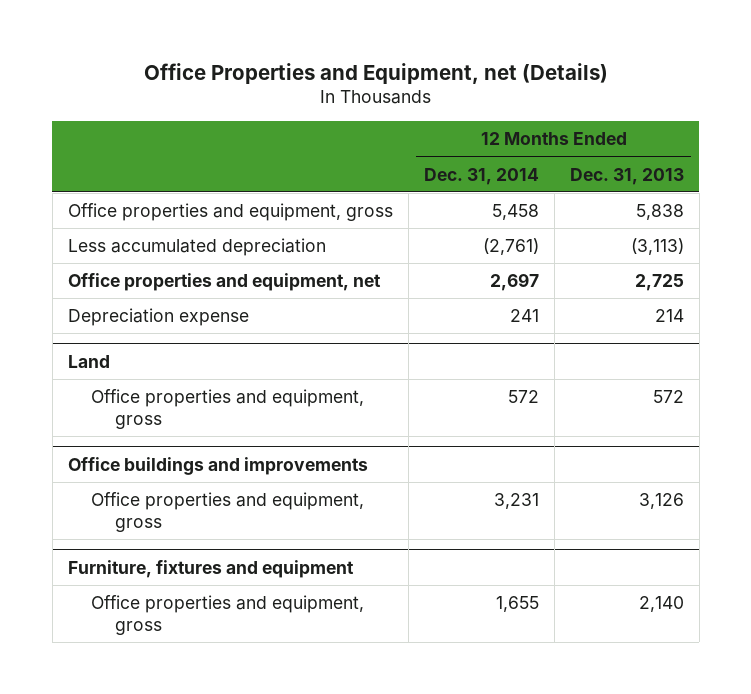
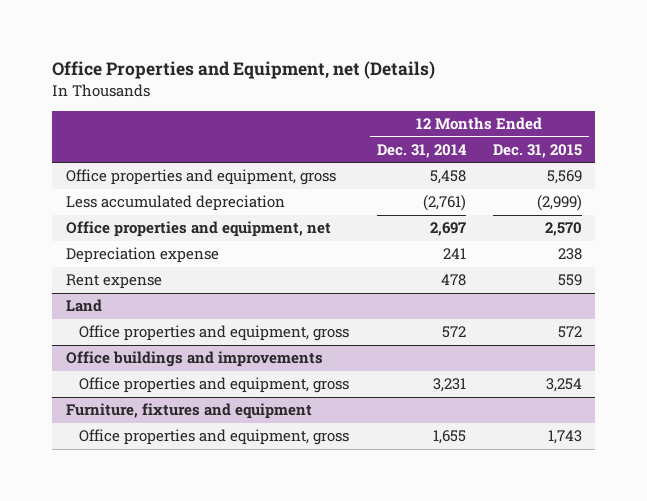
- | 12 Months Ended Dec. 31, 2014 | 12 Months Ended Dec. 31, 2013
+ | 12 Months Ended Dec. 31, 2014 | 12 Months Ended Dec. 31, 2015
+ Rent expense | 478 | 559

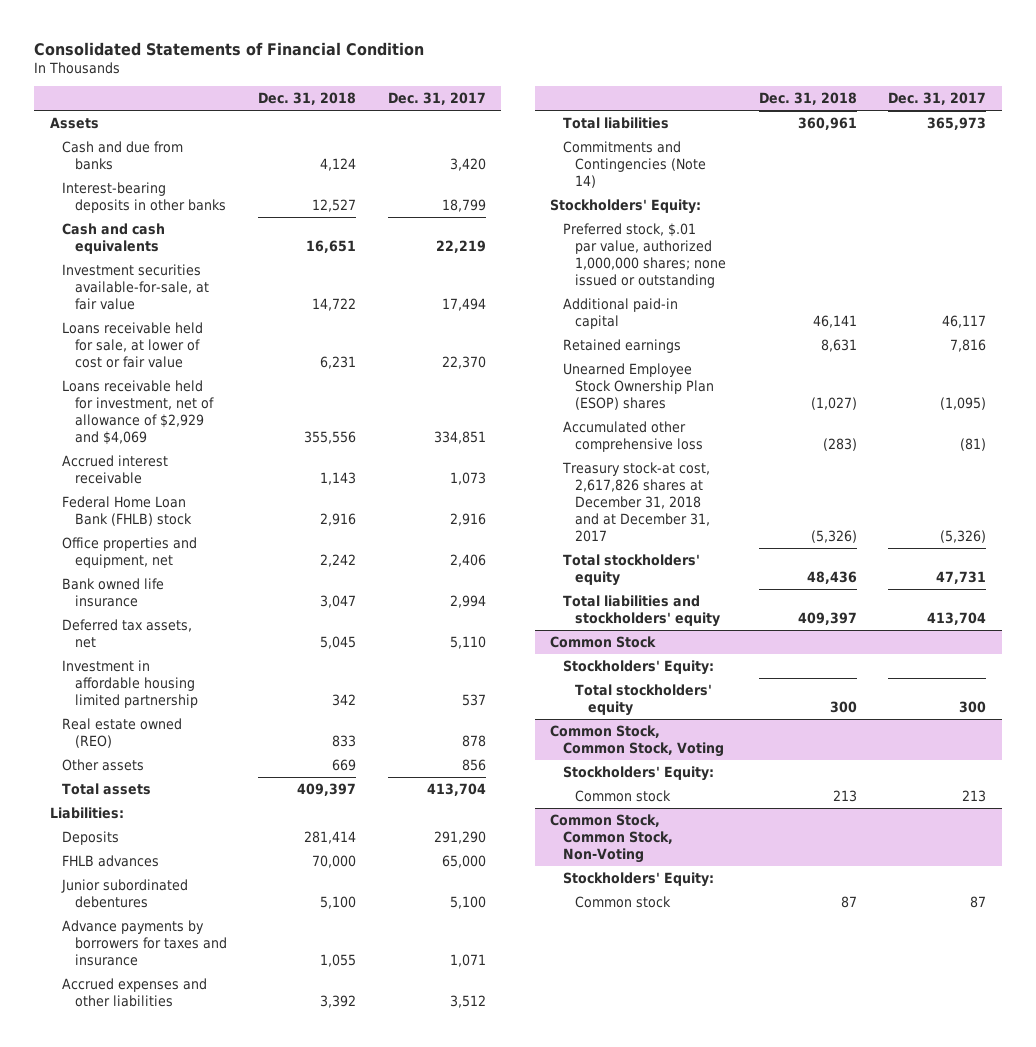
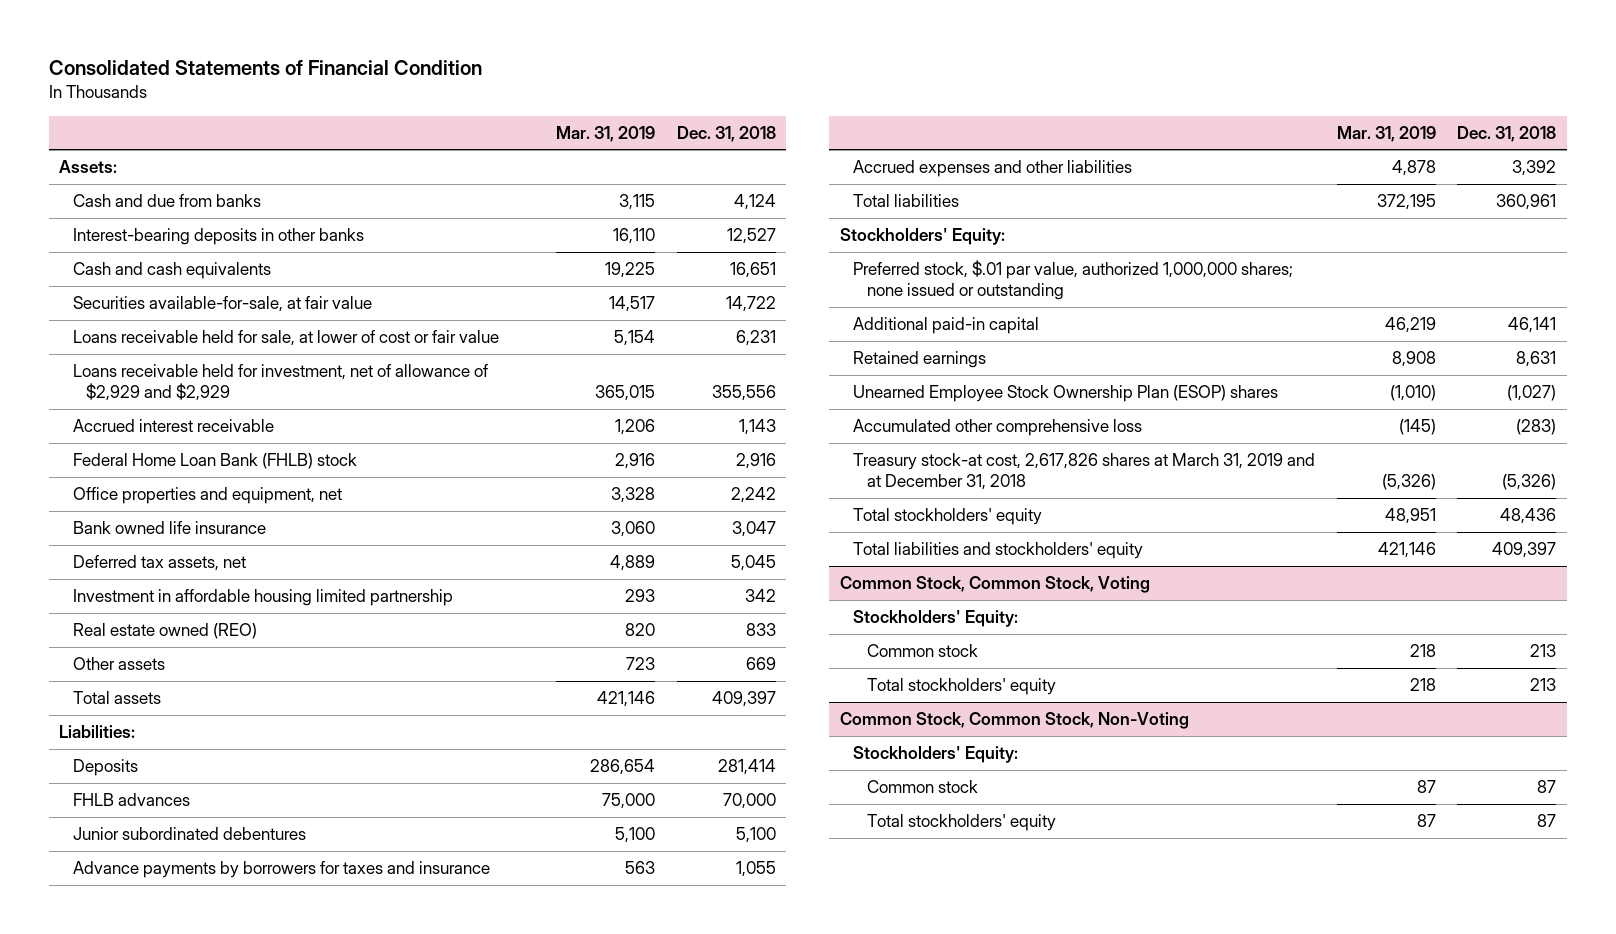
- | Dec. 31, 2018 | Dec. 31, 2017
+ | Mar. 31, 2019 | Dec. 31, 2018
- Assets
+ Assets:
- Investment securities available-for-sale, at fair value | 14,722 | 17,494
+ Securities available-for-sale, at fair value | 14,517 | 14,722
- Loans receivable held for investment, net of allowance of $2,929 and $4,069 | 355,556 | 334,851
+ Loans receivable held for investment, net of allowance of $2,929 and $2,929 | 365,015 | 355,556
- Commitments and Contingencies (Note 14)
- Treasury stock-at cost, 2,617,826 shares at December 31, 2018 and at December 31, 2017 | (5,326) | (5,326)
+ Treasury stock-at cost, 2,617,826 shares at March 31, 2019 and at December 31, 2018 | (5,326) | (5,326)
- Common Stock
- Stockholders' Equity:
- Total stockholders' equity | 300 | 300
@ Common Stock, Common Stock, Voting
+ Total stockholders' equity | 218 | 213
@ Common Stock, Common Stock, Non-Voting
+ Total stockholders' equity | 87 | 87

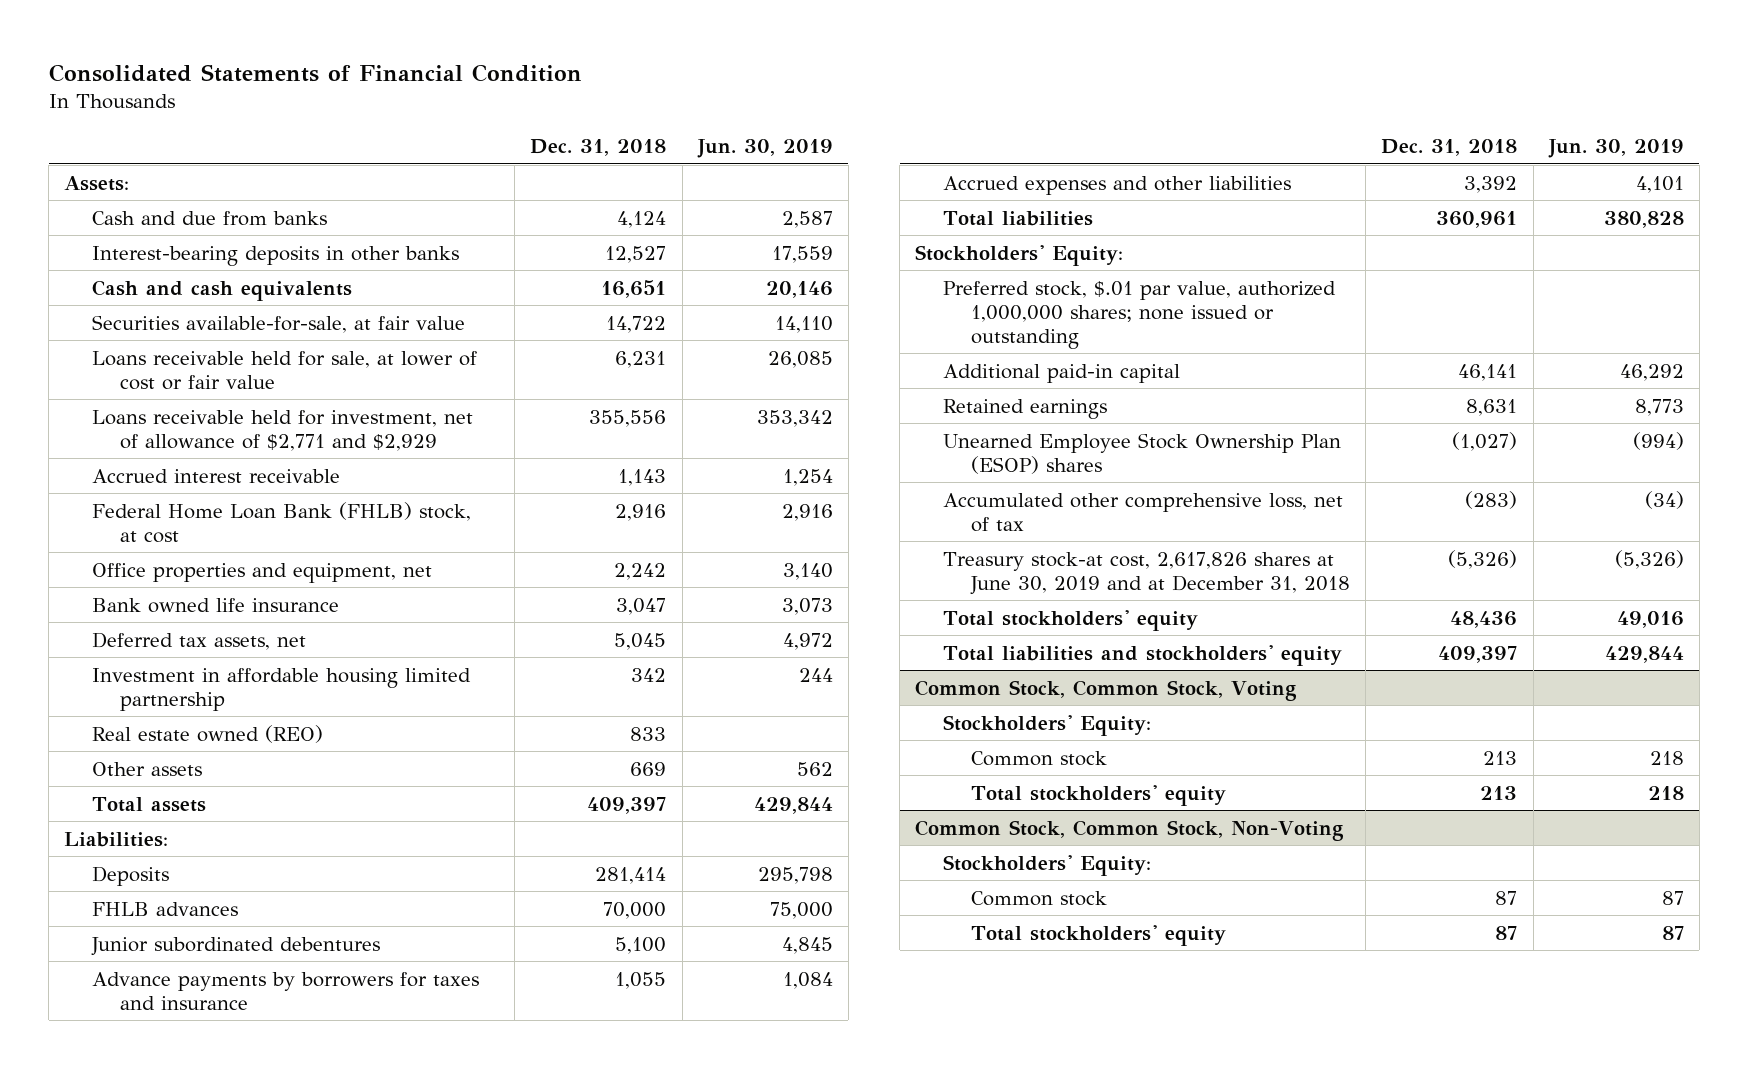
- | Mar. 31, 2019 | Dec. 31, 2018
+ | Dec. 31, 2018 | Jun. 30, 2019
- Loans receivable held for investment, net of allowance of $2,929 and $2,929 | 365,015 | 355,556
+ Loans receivable held for investment, net of allowance of $2,771 and $2,929 | 355,556 | 353,342
- Federal Home Loan Bank (FHLB) stock | 2,916 | 2,916
+ Federal Home Loan Bank (FHLB) stock, at cost | 2,916 | 2,916
- Accumulated other comprehensive loss | (145) | (283)
- Treasury stock-at cost, 2,617,826 shares at March 31, 2019 and at December 31, 2018 | (5,326) | (5,326)
+ Accumulated other comprehensive loss, net of tax | (283) | (34)
+ Treasury stock-at cost, 2,617,826 shares at June 30, 2019 and at December 31, 2018 | (5,326) | (5,326)

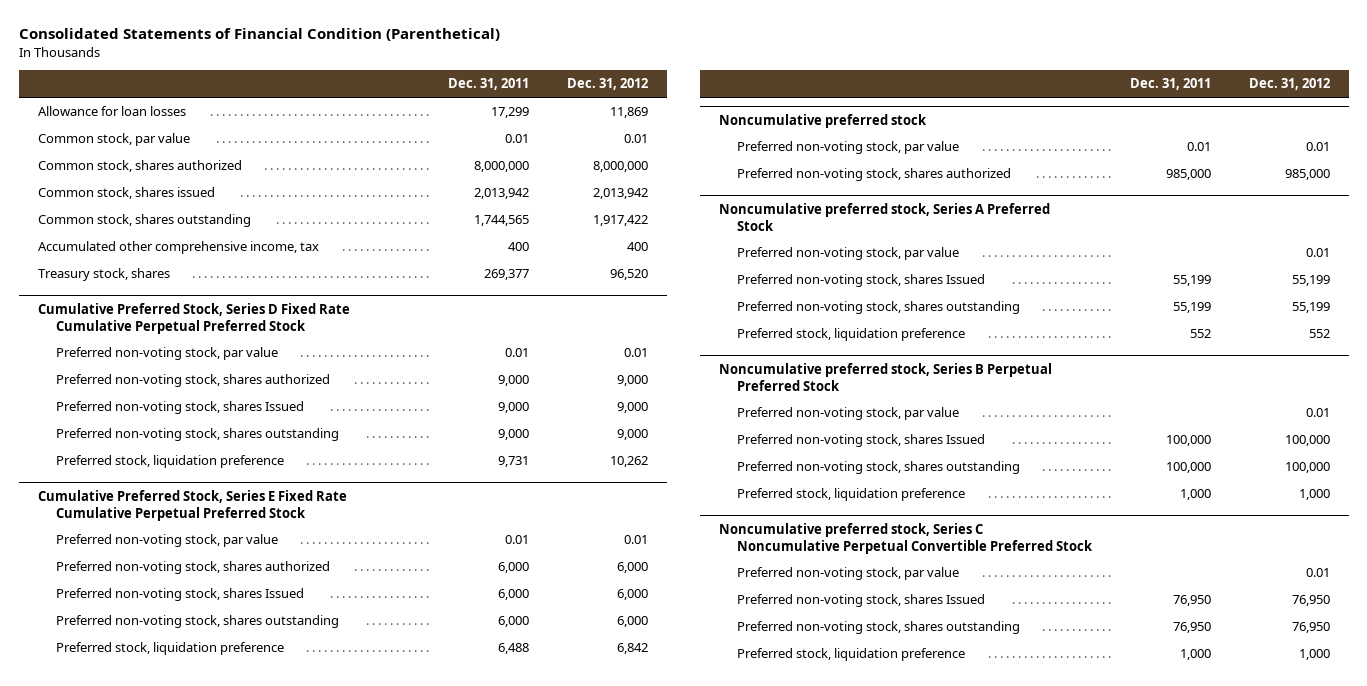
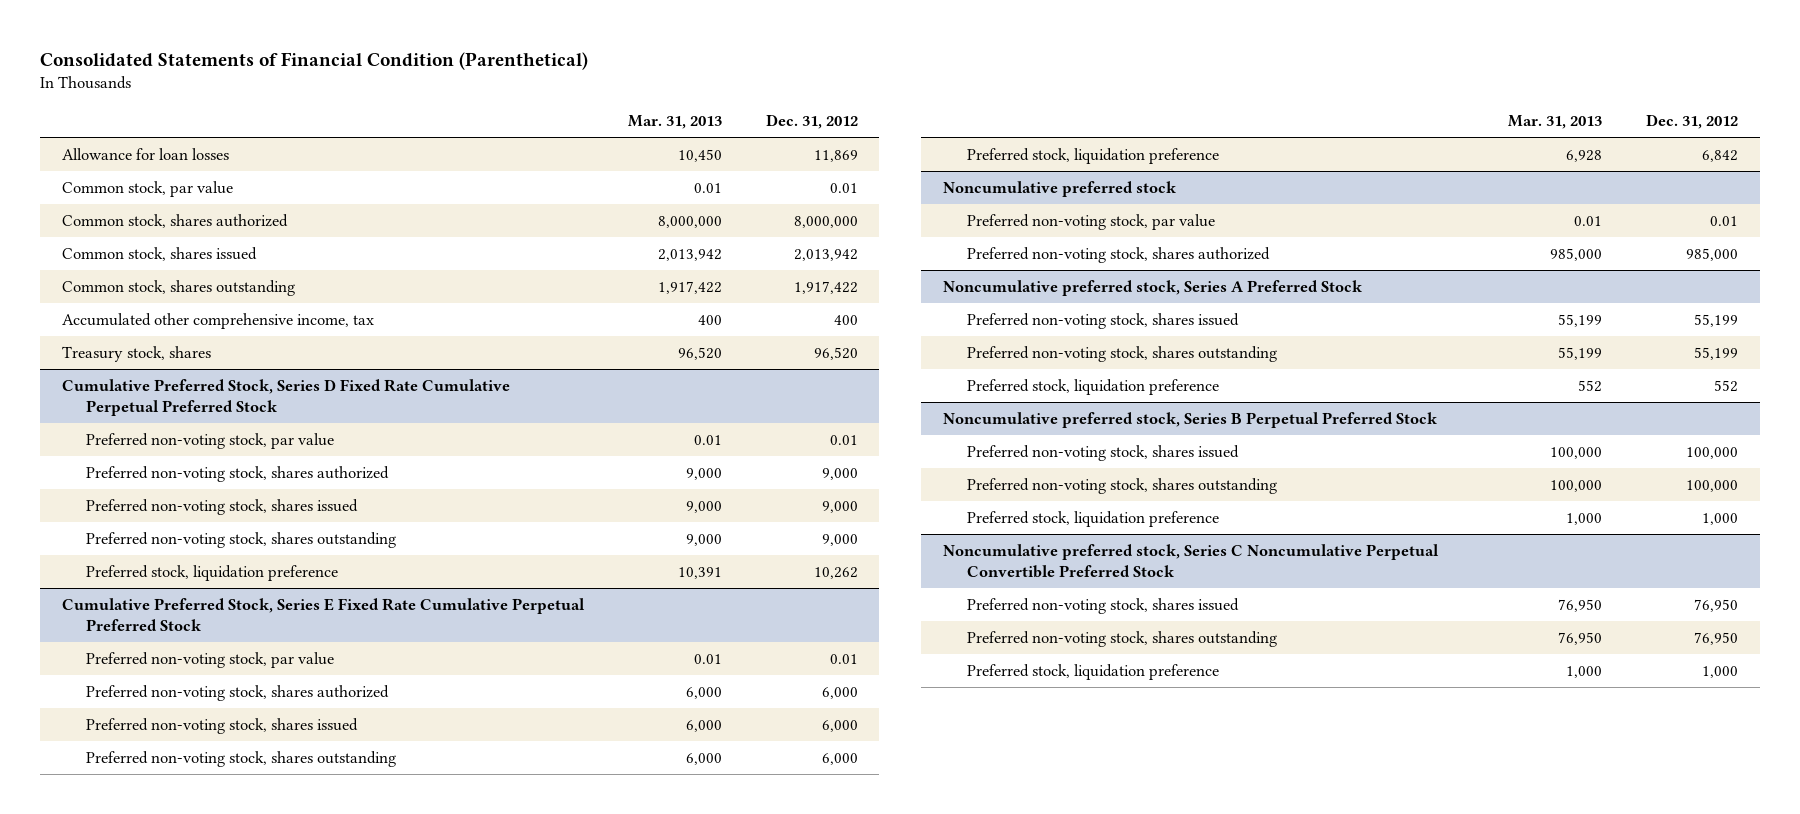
- | Dec. 31, 2011 | Dec. 31, 2012
+ | Mar. 31, 2013 | Dec. 31, 2012
@ Cumulative Preferred Stock, Series D Fixed Rate Cumulative Perpetual Preferred Stock
- Preferred non-voting stock, shares Issued | 9,000 | 9,000
+ Preferred non-voting stock, shares issued | 9,000 | 9,000
@ Cumulative Preferred Stock, Series E Fixed Rate Cumulative Perpetual Preferred Stock
- Preferred non-voting stock, shares Issued | 6,000 | 6,000
+ Preferred non-voting stock, shares issued | 6,000 | 6,000
@ Noncumulative preferred stock, Series A Preferred Stock
- Preferred non-voting stock, par value | | 0.01
- Preferred non-voting stock, shares Issued | 55,199 | 55,199
+ Preferred non-voting stock, shares issued | 55,199 | 55,199
@ Noncumulative preferred stock, Series B Perpetual Preferred Stock
- Preferred non-voting stock, par value | | 0.01
- Preferred non-voting stock, shares Issued | 100,000 | 100,000
+ Preferred non-voting stock, shares issued | 100,000 | 100,000
@ Noncumulative preferred stock, Series C Noncumulative Perpetual Convertible Preferred Stock
- Preferred non-voting stock, par value | | 0.01
- Preferred non-voting stock, shares Issued | 76,950 | 76,950
+ Preferred non-voting stock, shares issued | 76,950 | 76,950

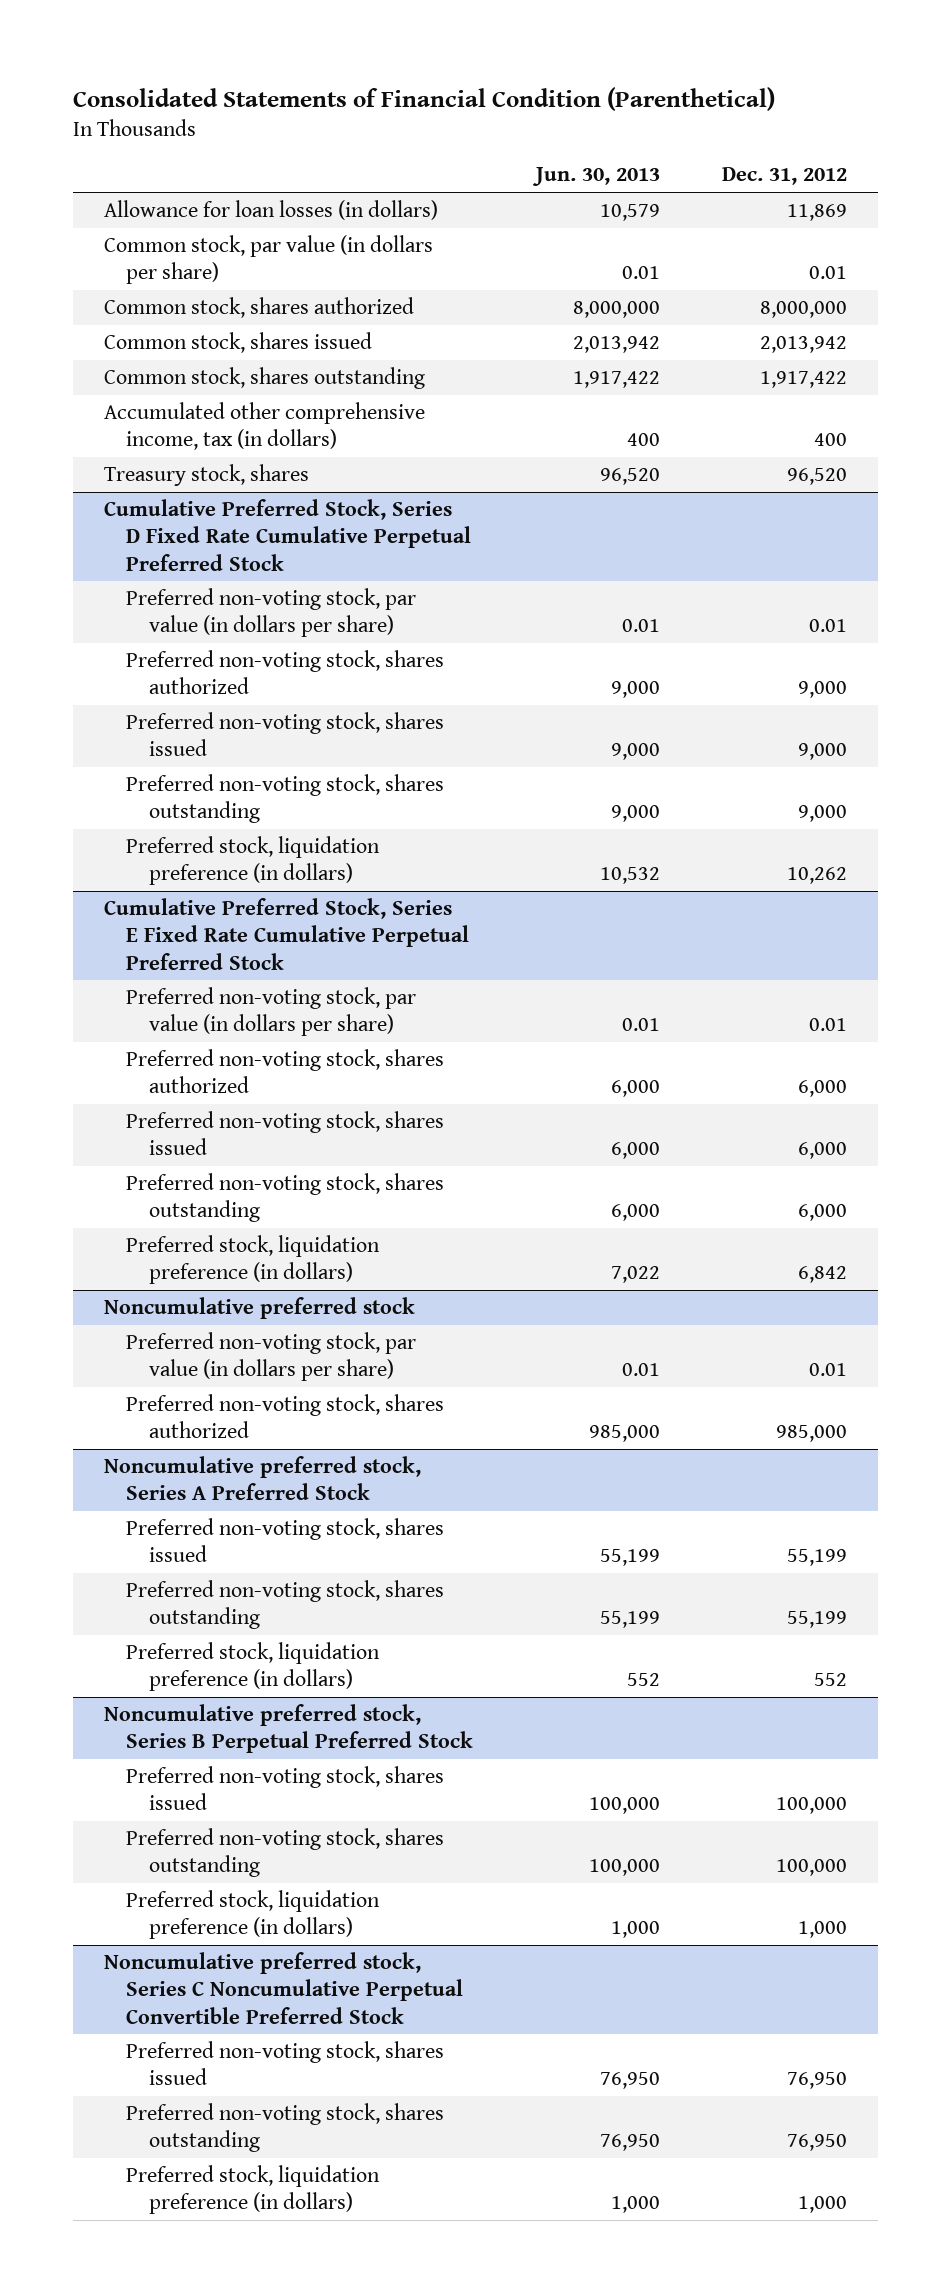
- | Mar. 31, 2013 | Dec. 31, 2012
+ | Jun. 30, 2013 | Dec. 31, 2012
- Allowance for loan losses | 10,450 | 11,869
- Common stock, par value | 0.01 | 0.01
+ Allowance for loan losses (in dollars) | 10,579 | 11,869
+ Common stock, par value (in dollars per share) | 0.01 | 0.01
- Accumulated other comprehensive income, tax | 400 | 400
+ Accumulated other comprehensive income, tax (in dollars) | 400 | 400
@ Cumulative Preferred Stock, Series D Fixed Rate Cumulative Perpetual Preferred Stock
- Preferred non-voting stock, par value | 0.01 | 0.01
+ Preferred non-voting stock, par value (in dollars per share) | 0.01 | 0.01
- Preferred stock, liquidation preference | 10,391 | 10,262
+ Preferred stock, liquidation preference (in dollars) | 10,532 | 10,262
@ Cumulative Preferred Stock, Series E Fixed Rate Cumulative Perpetual Preferred Stock
- Preferred non-voting stock, par value | 0.01 | 0.01
+ Preferred non-voting stock, par value (in dollars per share) | 0.01 | 0.01
- Preferred stock, liquidation preference | 6,928 | 6,842
+ Preferred stock, liquidation preference (in dollars) | 7,022 | 6,842
@ Noncumulative preferred stock
- Preferred non-voting stock, par value | 0.01 | 0.01
+ Preferred non-voting stock, par value (in dollars per share) | 0.01 | 0.01
@ Noncumulative preferred stock, Series A Preferred Stock
- Preferred stock, liquidation preference | 552 | 552
+ Preferred stock, liquidation preference (in dollars) | 552 | 552
@ Noncumulative preferred stock, Series B Perpetual Preferred Stock
- Preferred stock, liquidation preference | 1,000 | 1,000
+ Preferred stock, liquidation preference (in dollars) | 1,000 | 1,000
@ Noncumulative preferred stock, Series C Noncumulative Perpetual Convertible Preferred Stock
- Preferred stock, liquidation preference | 1,000 | 1,000
+ Preferred stock, liquidation preference (in dollars) | 1,000 | 1,000

